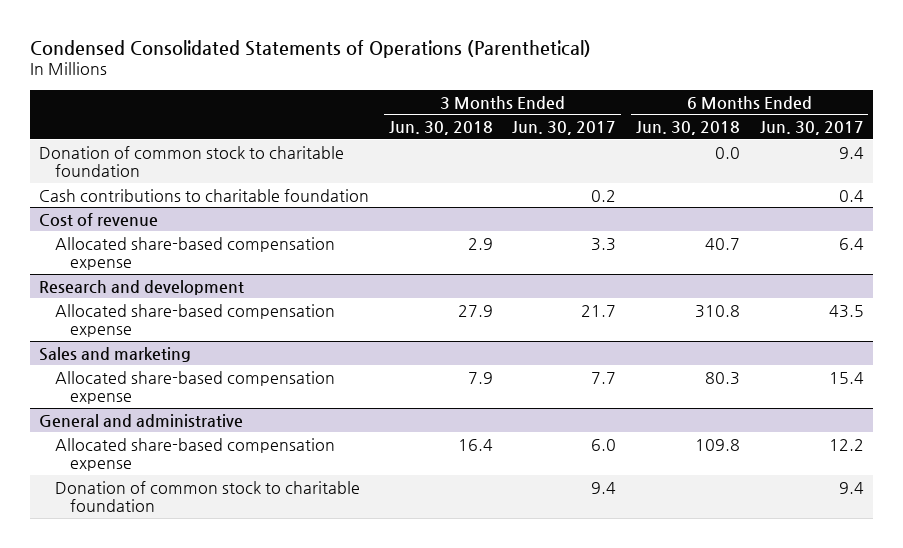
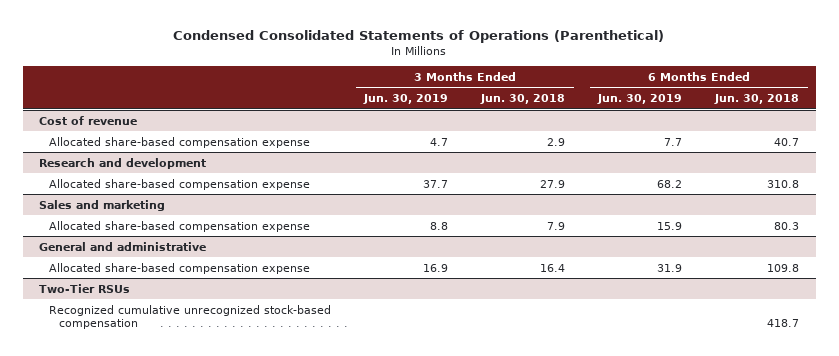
- | 3 Months Ended Jun. 30, 2018 | 3 Months Ended Jun. 30, 2017 | 6 Months Ended Jun. 30, 2018 | 6 Months Ended Jun. 30, 2017
+ | 3 Months Ended Jun. 30, 2019 | 3 Months Ended Jun. 30, 2018 | 6 Months Ended Jun. 30, 2019 | 6 Months Ended Jun. 30, 2018
- Donation of common stock to charitable foundation | | | 0.0 | 9.4
- Cash contributions to charitable foundation | | 0.2 | | 0.4
@ General and administrative
- Donation of common stock to charitable foundation | | 9.4 | | 9.4
+ Two-Tier RSUs
+ Recognized cumulative unrecognized stock-based compensation | | | | 418.7

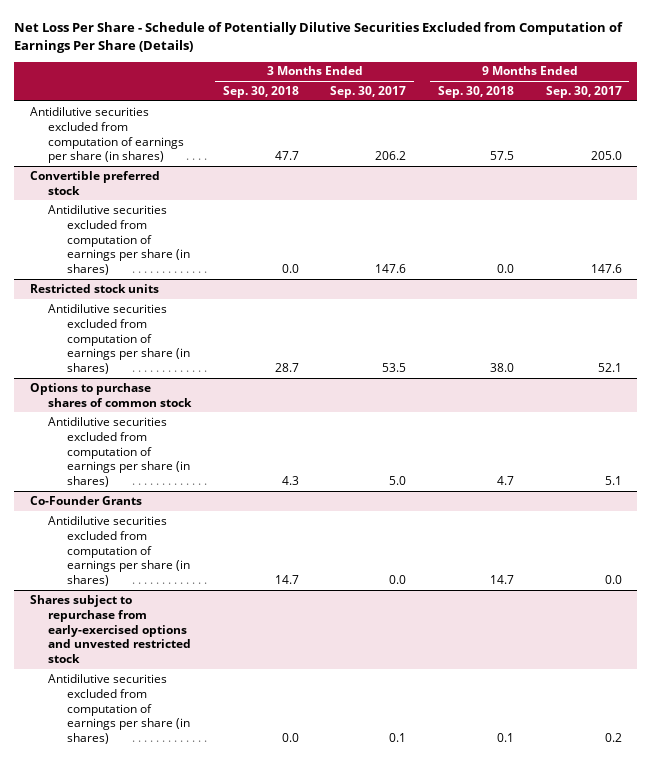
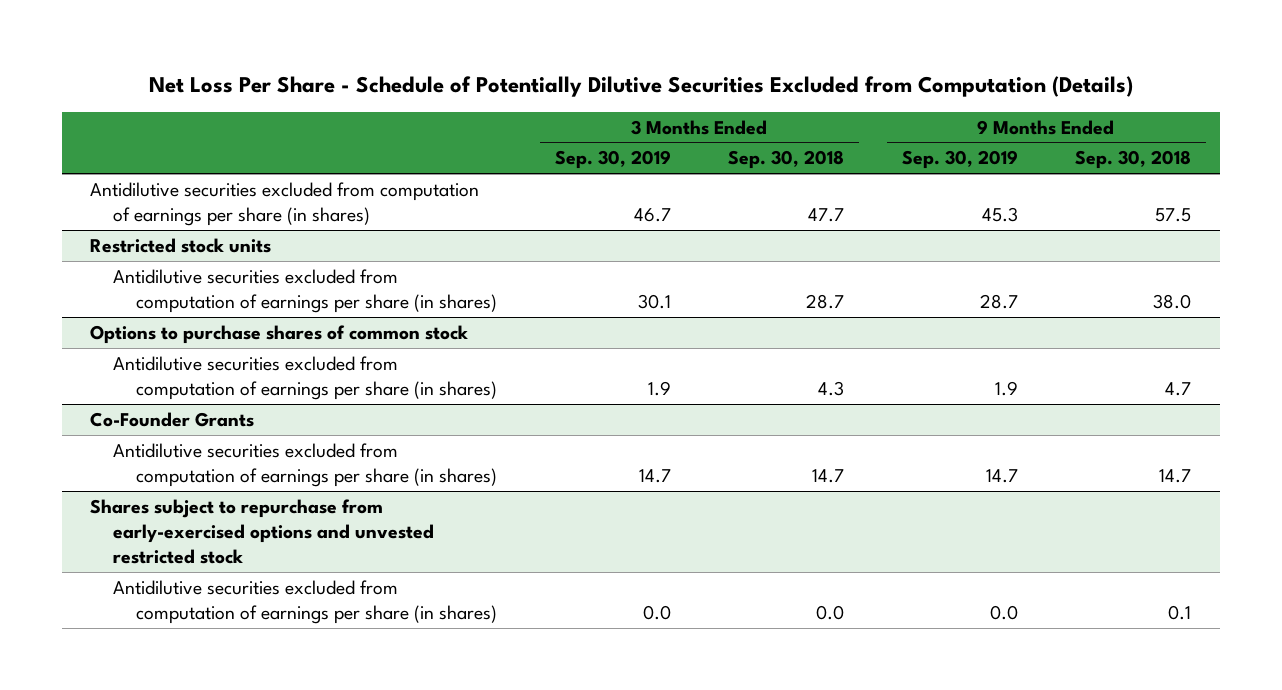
- Net Loss Per Share - Schedule of Potentially Dilutive Securities Excluded from Computation of Earnings Per Share (Details)
+ Net Loss Per Share - Schedule of Potentially Dilutive Securities Excluded from Computation (Details)
- | 3 Months Ended Sep. 30, 2018 | 3 Months Ended Sep. 30, 2017 | 9 Months Ended Sep. 30, 2018 | 9 Months Ended Sep. 30, 2017
+ | 3 Months Ended Sep. 30, 2019 | 3 Months Ended Sep. 30, 2018 | 9 Months Ended Sep. 30, 2019 | 9 Months Ended Sep. 30, 2018
- Convertible preferred stock
- Antidilutive securities excluded from computation of earnings per share (in shares) | 0.0 | 147.6 | 0.0 | 147.6

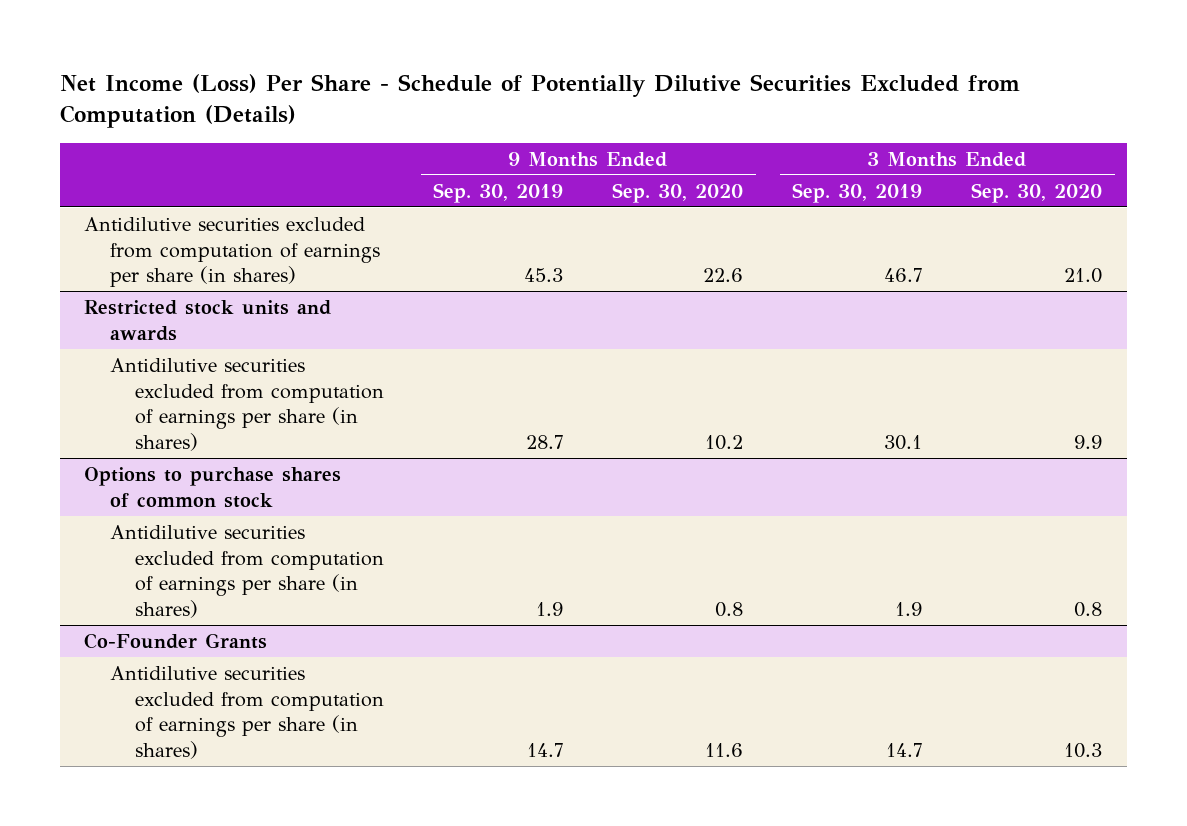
- Net Loss Per Share - Schedule of Potentially Dilutive Securities Excluded from Computation (Details)
+ Net Income (Loss) Per Share - Schedule of Potentially Dilutive Securities Excluded from Computation (Details)
- | 3 Months Ended Sep. 30, 2019 | 3 Months Ended Sep. 30, 2018 | 9 Months Ended Sep. 30, 2019 | 9 Months Ended Sep. 30, 2018
+ | 9 Months Ended Sep. 30, 2019 | 9 Months Ended Sep. 30, 2020 | 3 Months Ended Sep. 30, 2019 | 3 Months Ended Sep. 30, 2020
- Restricted stock units
+ Restricted stock units and awards
- Shares subject to repurchase from early-exercised options and unvested restricted stock
- Antidilutive securities excluded from computation of earnings per share (in shares) | 0.0 | 0.0 | 0.0 | 0.1

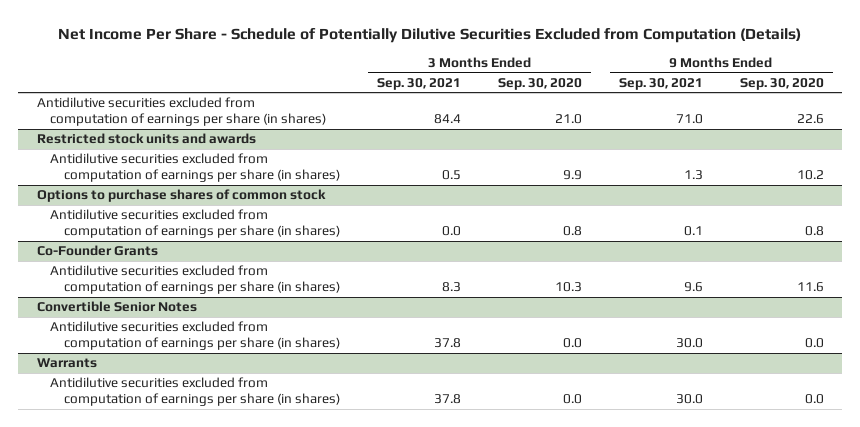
- Net Income (Loss) Per Share - Schedule of Potentially Dilutive Securities Excluded from Computation (Details)
+ Net Income Per Share - Schedule of Potentially Dilutive Securities Excluded from Computation (Details)
- | 9 Months Ended Sep. 30, 2019 | 9 Months Ended Sep. 30, 2020 | 3 Months Ended Sep. 30, 2019 | 3 Months Ended Sep. 30, 2020
+ | 3 Months Ended Sep. 30, 2021 | 3 Months Ended Sep. 30, 2020 | 9 Months Ended Sep. 30, 2021 | 9 Months Ended Sep. 30, 2020
+ Convertible Senior Notes
+ Antidilutive securities excluded from computation of earnings per share (in shares) | 37.8 | 0.0 | 30.0 | 0.0
+ Warrants
+ Antidilutive securities excluded from computation of earnings per share (in shares) | 37.8 | 0.0 | 30.0 | 0.0

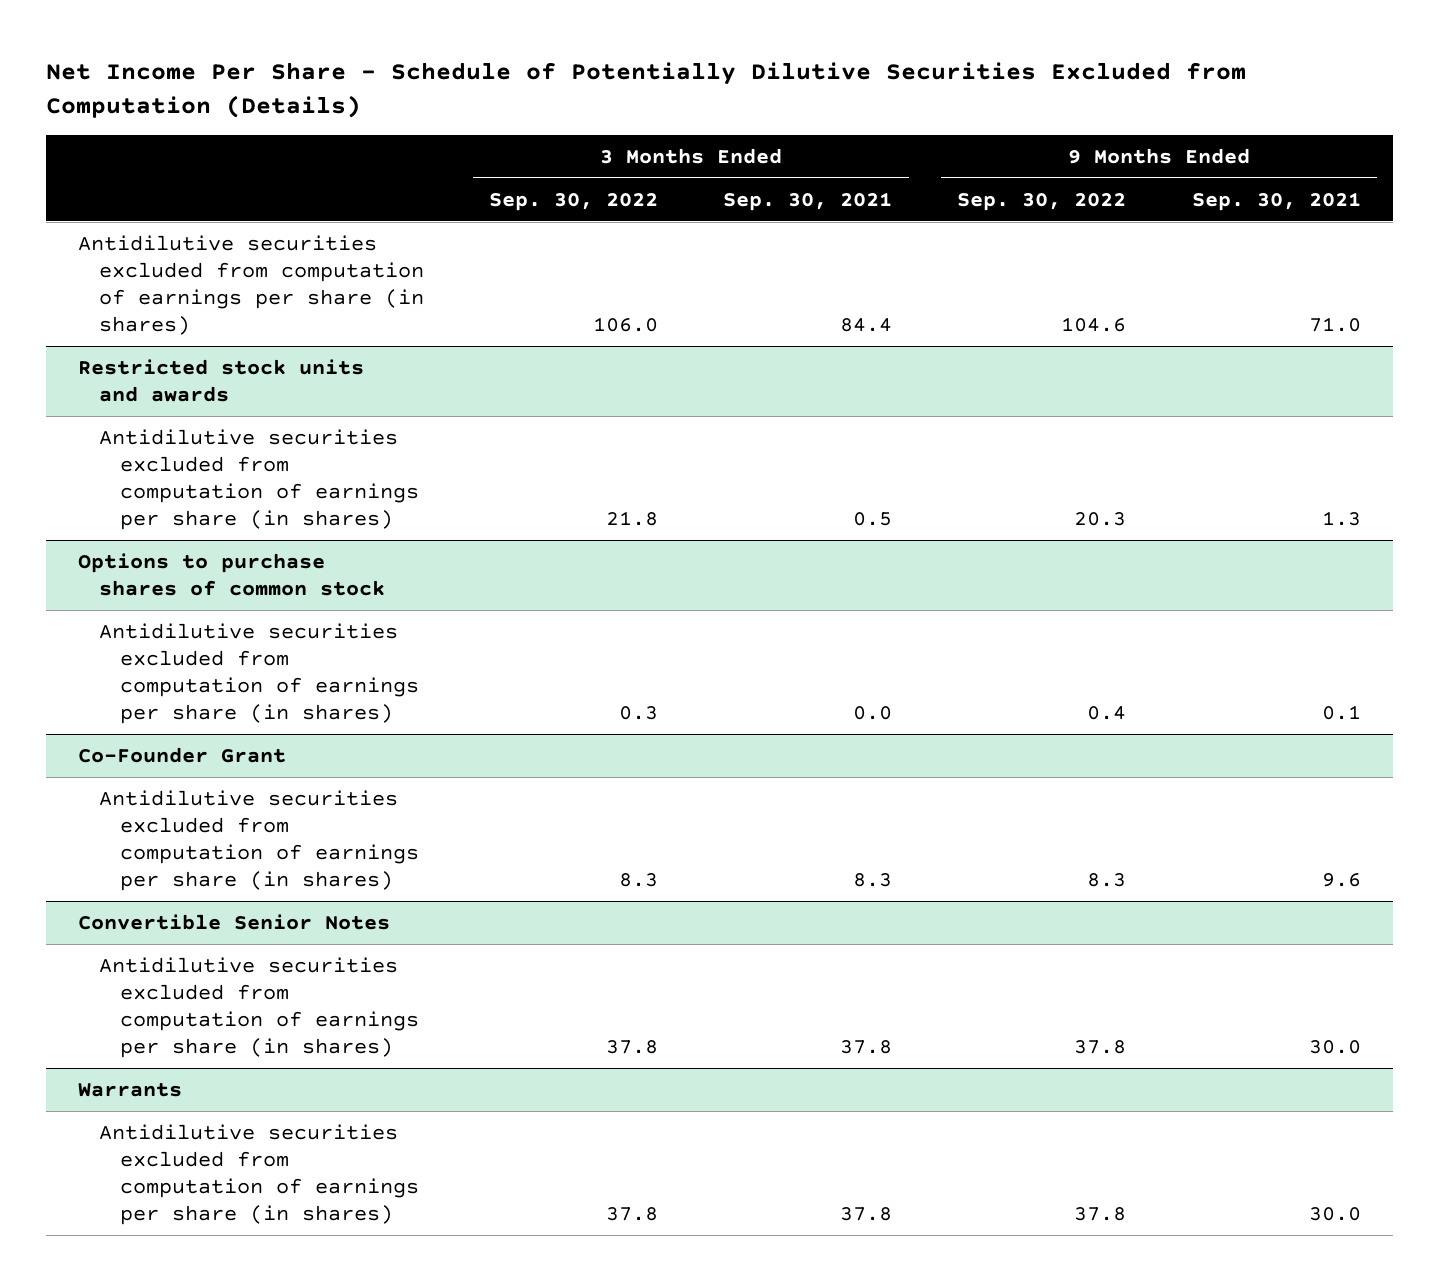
- | 3 Months Ended Sep. 30, 2021 | 3 Months Ended Sep. 30, 2020 | 9 Months Ended Sep. 30, 2021 | 9 Months Ended Sep. 30, 2020
+ | 3 Months Ended Sep. 30, 2022 | 3 Months Ended Sep. 30, 2021 | 9 Months Ended Sep. 30, 2022 | 9 Months Ended Sep. 30, 2021
- Co-Founder Grants
+ Co-Founder Grant

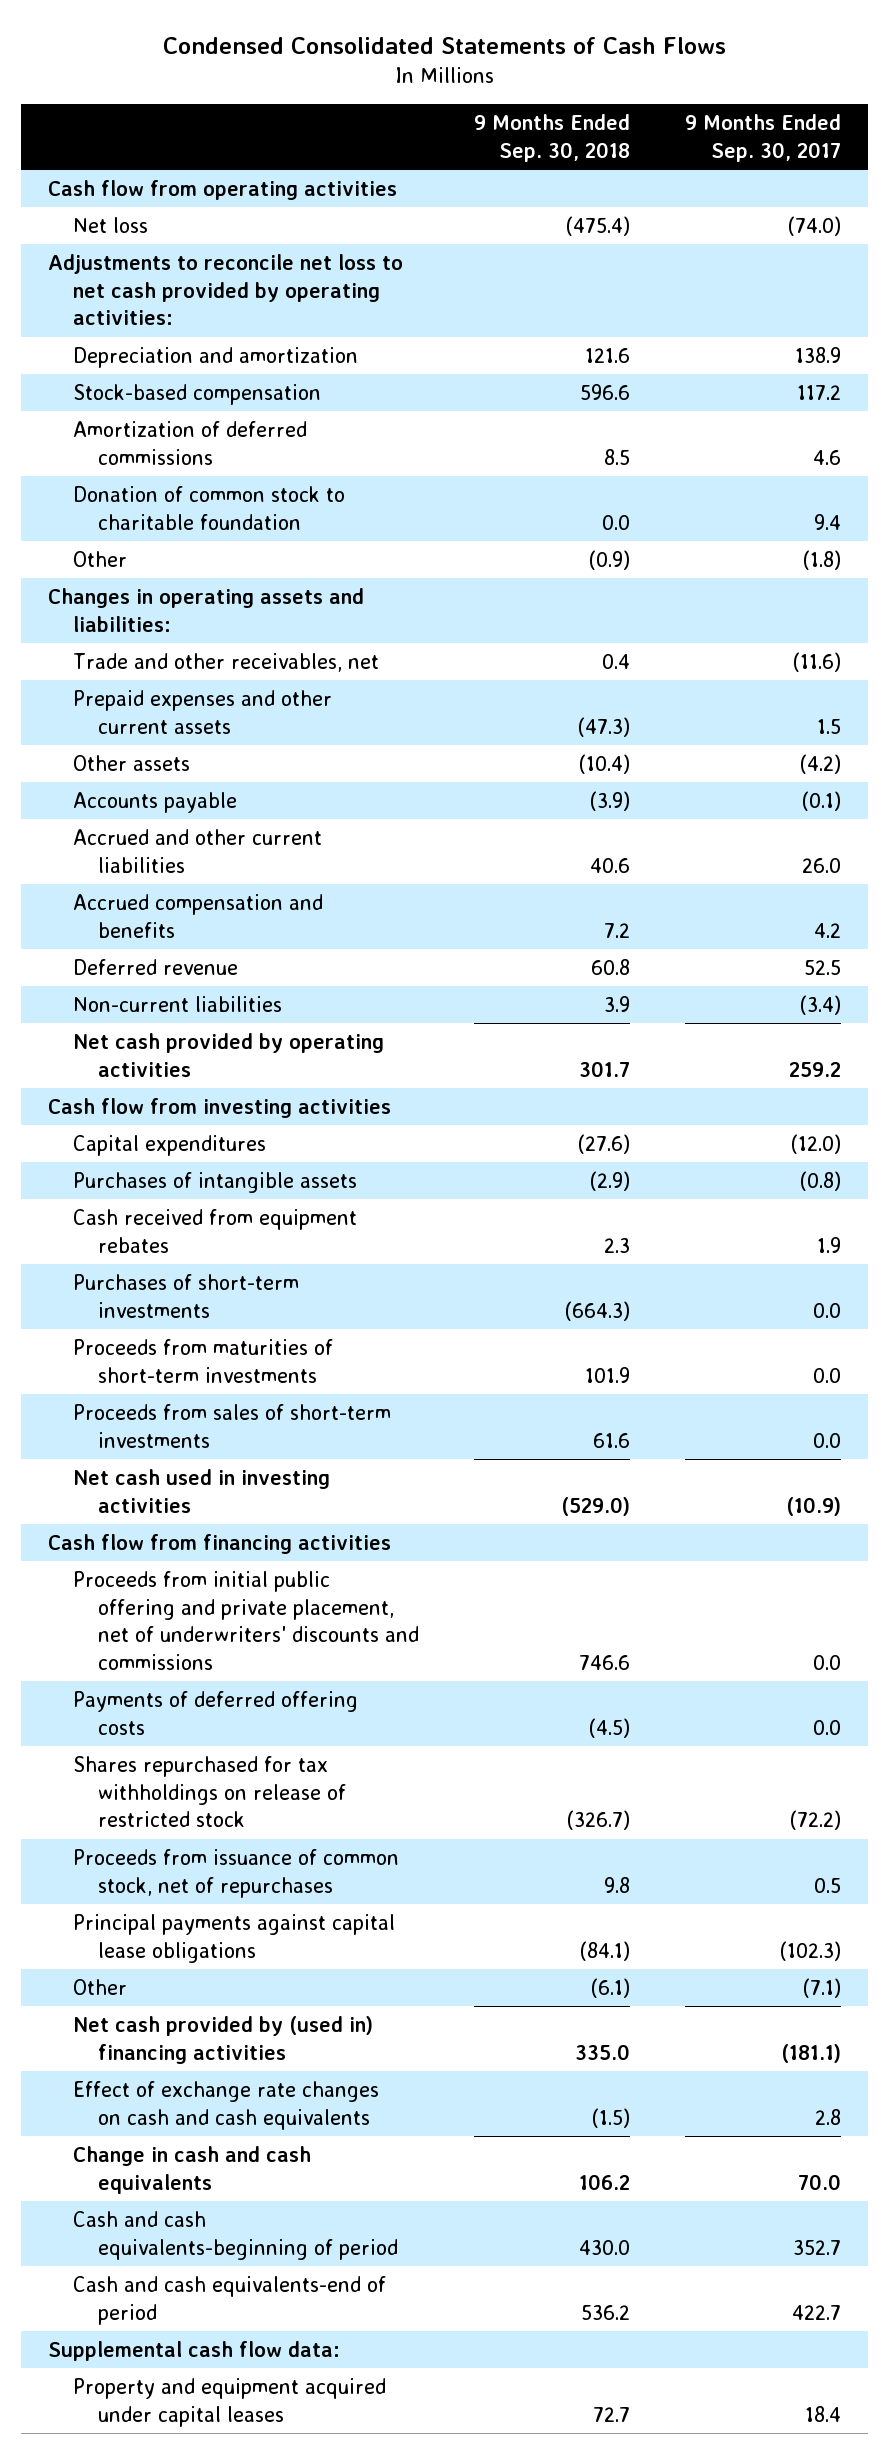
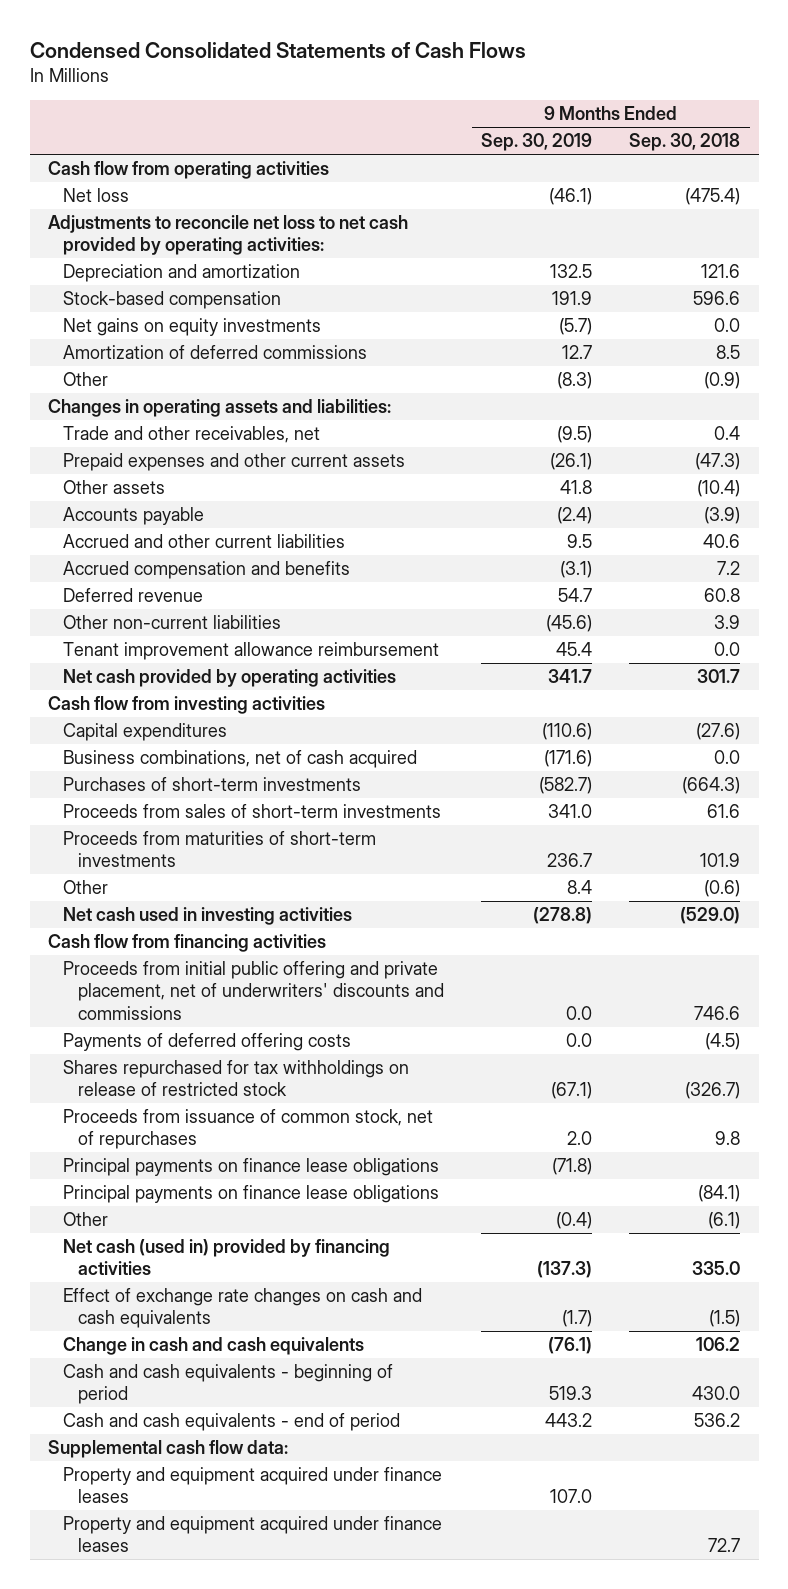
- | 9 Months Ended Sep. 30, 2018 | 9 Months Ended Sep. 30, 2017
+ | 9 Months Ended Sep. 30, 2019 | 9 Months Ended Sep. 30, 2018
+ Net gains on equity investments | (5.7) | 0.0
- Donation of common stock to charitable foundation | 0.0 | 9.4
- Non-current liabilities | 3.9 | (3.4)
+ Other non-current liabilities | (45.6) | 3.9
+ Tenant improvement allowance reimbursement | 45.4 | 0.0
- Purchases of intangible assets | (2.9) | (0.8)
- Cash received from equipment rebates | 2.3 | 1.9
+ Business combinations, net of cash acquired | (171.6) | 0.0
moved down: Proceeds from maturities of short-term investments | 236.7 | 101.9
+ Other | 8.4 | (0.6)
- Principal payments against capital lease obligations | (84.1) | (102.3)
+ Principal payments on finance lease obligations | (71.8) |
+ Principal payments on finance lease obligations | | (84.1)
- Net cash provided by (used in) financing activities | 335.0 | (181.1)
+ Net cash (used in) provided by financing activities | (137.3) | 335.0
- Cash and cash equivalents-beginning of period | 430.0 | 352.7
- Cash and cash equivalents-end of period | 536.2 | 422.7
+ Cash and cash equivalents - beginning of period | 519.3 | 430.0
+ Cash and cash equivalents - end of period | 443.2 | 536.2
- Property and equipment acquired under capital leases | 72.7 | 18.4
+ Property and equipment acquired under finance leases | 107.0 |
+ Property and equipment acquired under finance leases | | 72.7

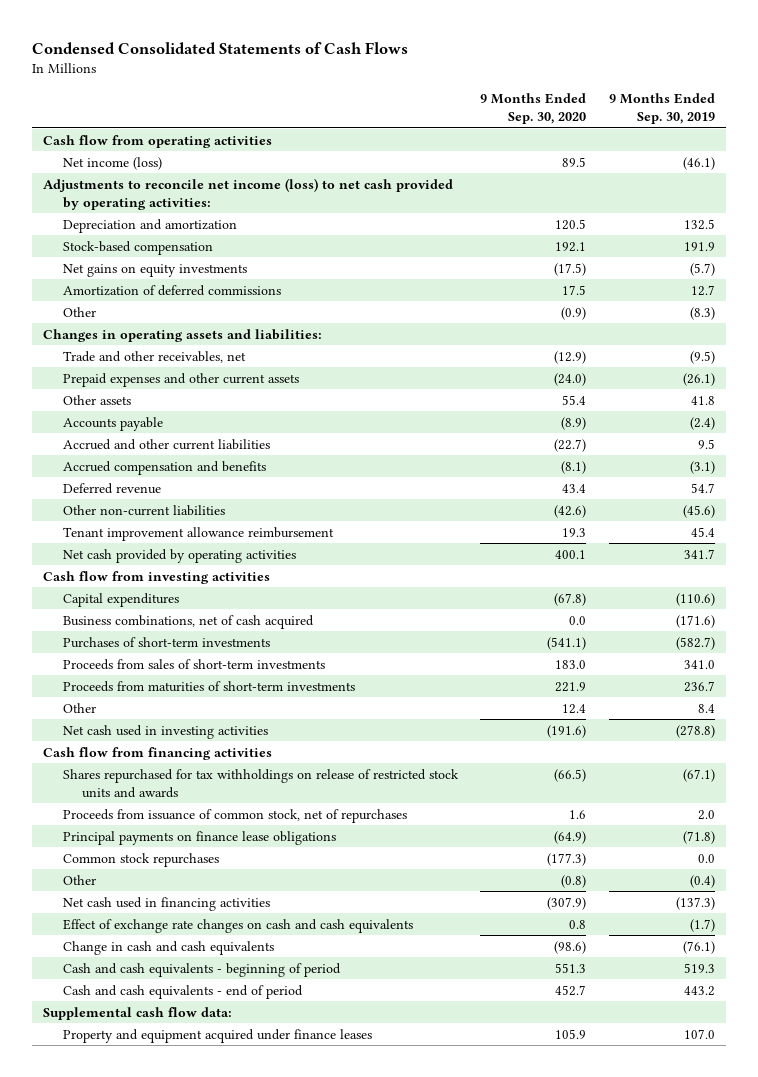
- | 9 Months Ended Sep. 30, 2019 | 9 Months Ended Sep. 30, 2018
+ | 9 Months Ended Sep. 30, 2020 | 9 Months Ended Sep. 30, 2019
- Net loss | (46.1) | (475.4)
- Adjustments to reconcile net loss to net cash provided by operating activities:
+ Net income (loss) | 89.5 | (46.1)
+ Adjustments to reconcile net income (loss) to net cash provided by operating activities:
- Proceeds from initial public offering and private placement, net of underwriters' discounts and commissions | 0.0 | 746.6
- Payments of deferred offering costs | 0.0 | (4.5)
- Shares repurchased for tax withholdings on release of restricted stock | (67.1) | (326.7)
+ Shares repurchased for tax withholdings on release of restricted stock units and awards | (66.5) | (67.1)
- Principal payments on finance lease obligations | | (84.1)
+ Common stock repurchases | (177.3) | 0.0
- Net cash (used in) provided by financing activities | (137.3) | 335.0
+ Net cash used in financing activities | (307.9) | (137.3)
- Property and equipment acquired under finance leases | | 72.7

